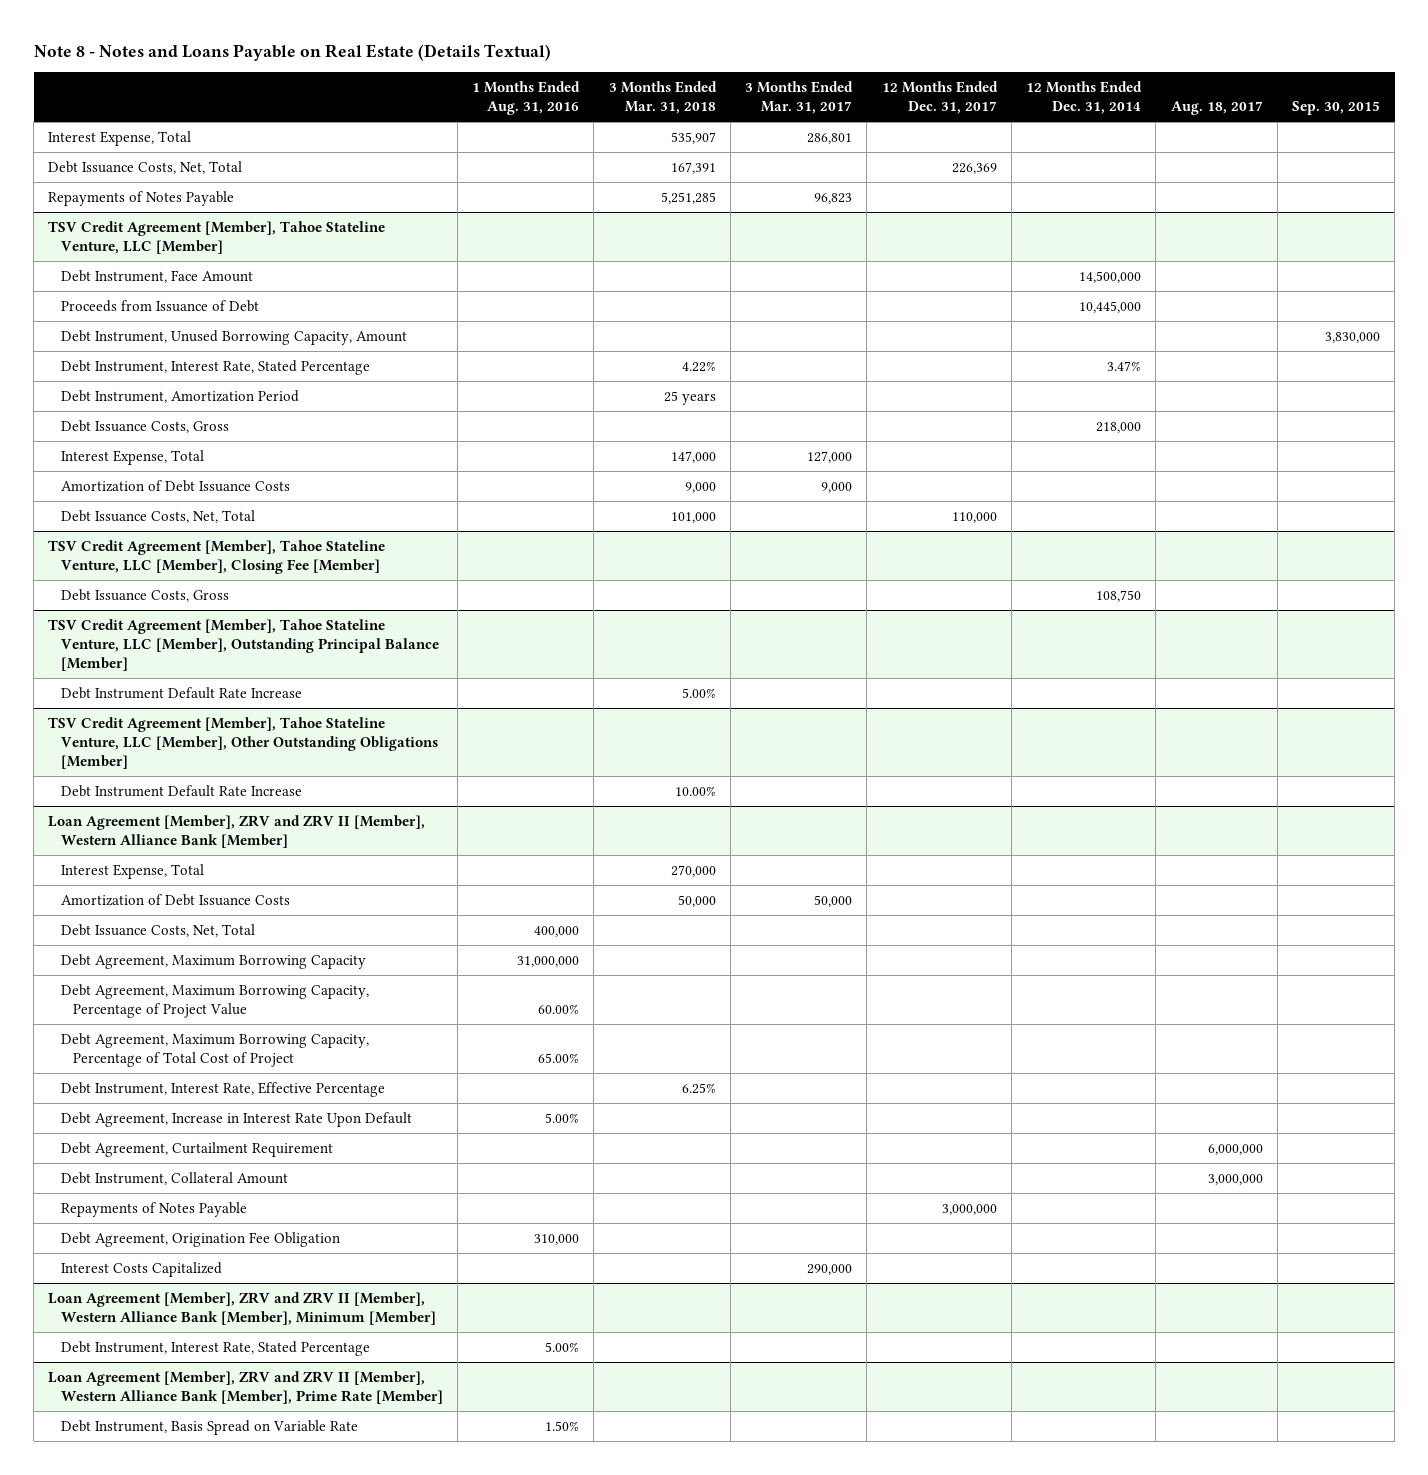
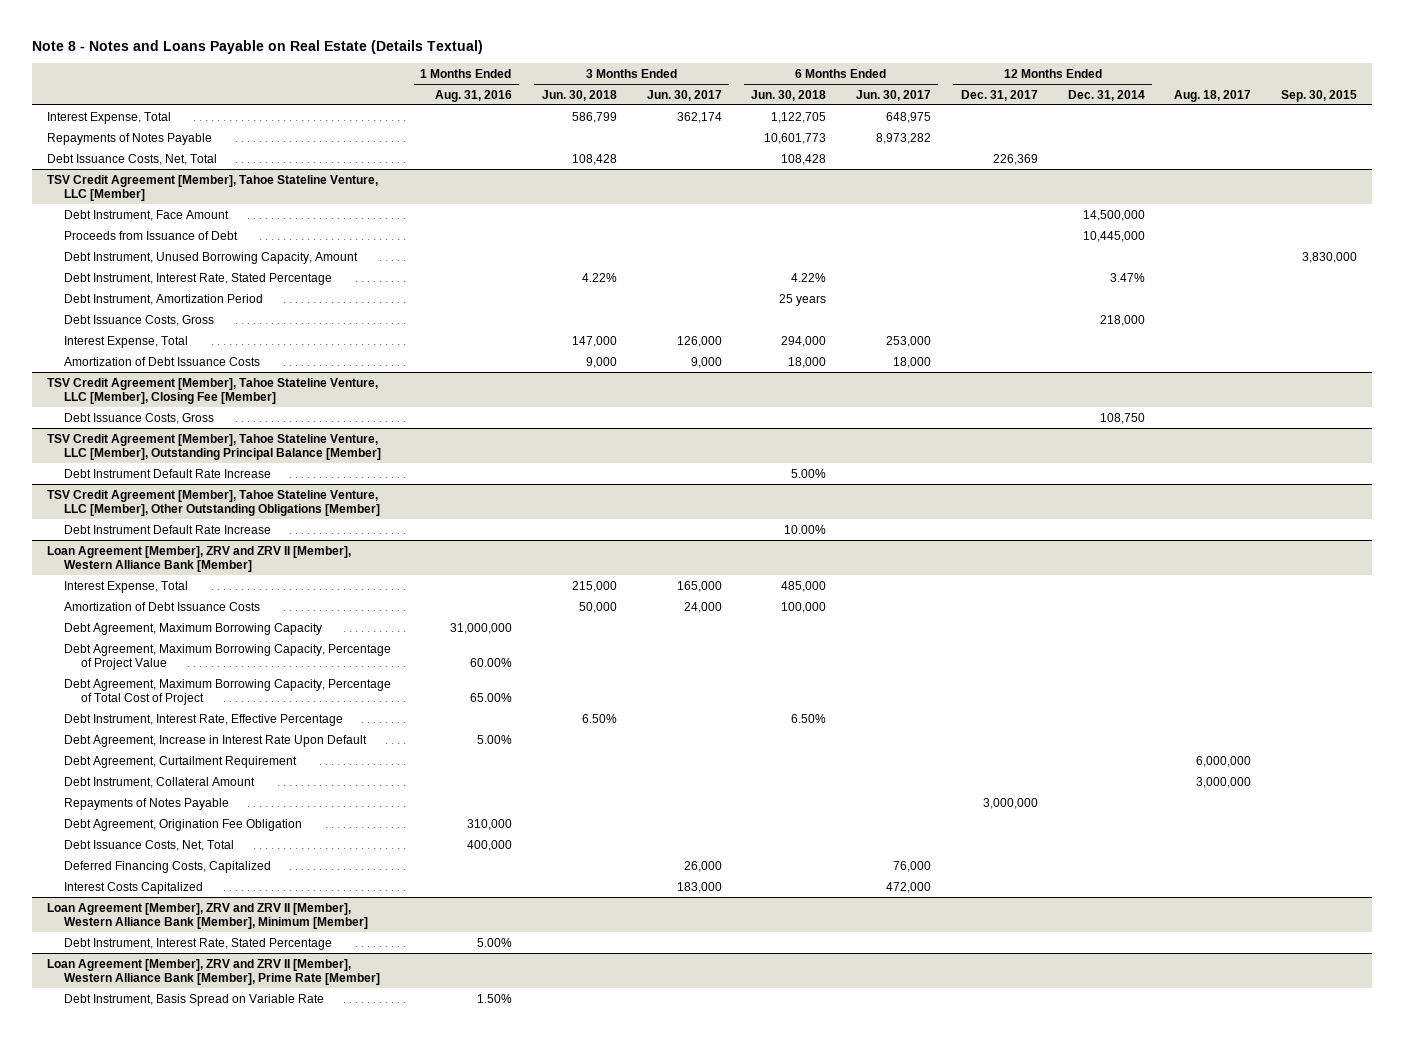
- | 1 Months Ended Aug. 31, 2016 | 3 Months Ended Mar. 31, 2018 | 3 Months Ended Mar. 31, 2017 | 12 Months Ended Dec. 31, 2017 | 12 Months Ended Dec. 31, 2014 | Aug. 18, 2017 | Sep. 30, 2015
+ | 1 Months Ended Aug. 31, 2016 | 3 Months Ended Jun. 30, 2018 | 3 Months Ended Jun. 30, 2017 | 6 Months Ended Jun. 30, 2018 | 6 Months Ended Jun. 30, 2017 | 12 Months Ended Dec. 31, 2017 | 12 Months Ended Dec. 31, 2014 | Aug. 18, 2017 | Sep. 30, 2015
moved down: Debt Issuance Costs, Net, Total | | 108,428 | | 108,428 | | 226,369 | | |
@ TSV Credit Agreement [Member], Tahoe Stateline Venture, LLC [Member]
- Debt Issuance Costs, Net, Total | | 101,000 | | 110,000 | | |
@ Loan Agreement [Member], ZRV and ZRV II [Member], Western Alliance Bank [Member]
moved down: Debt Issuance Costs, Net, Total | 400,000 | | | | | | | |
+ Deferred Financing Costs, Capitalized | | | 26,000 | | 76,000 | | | |

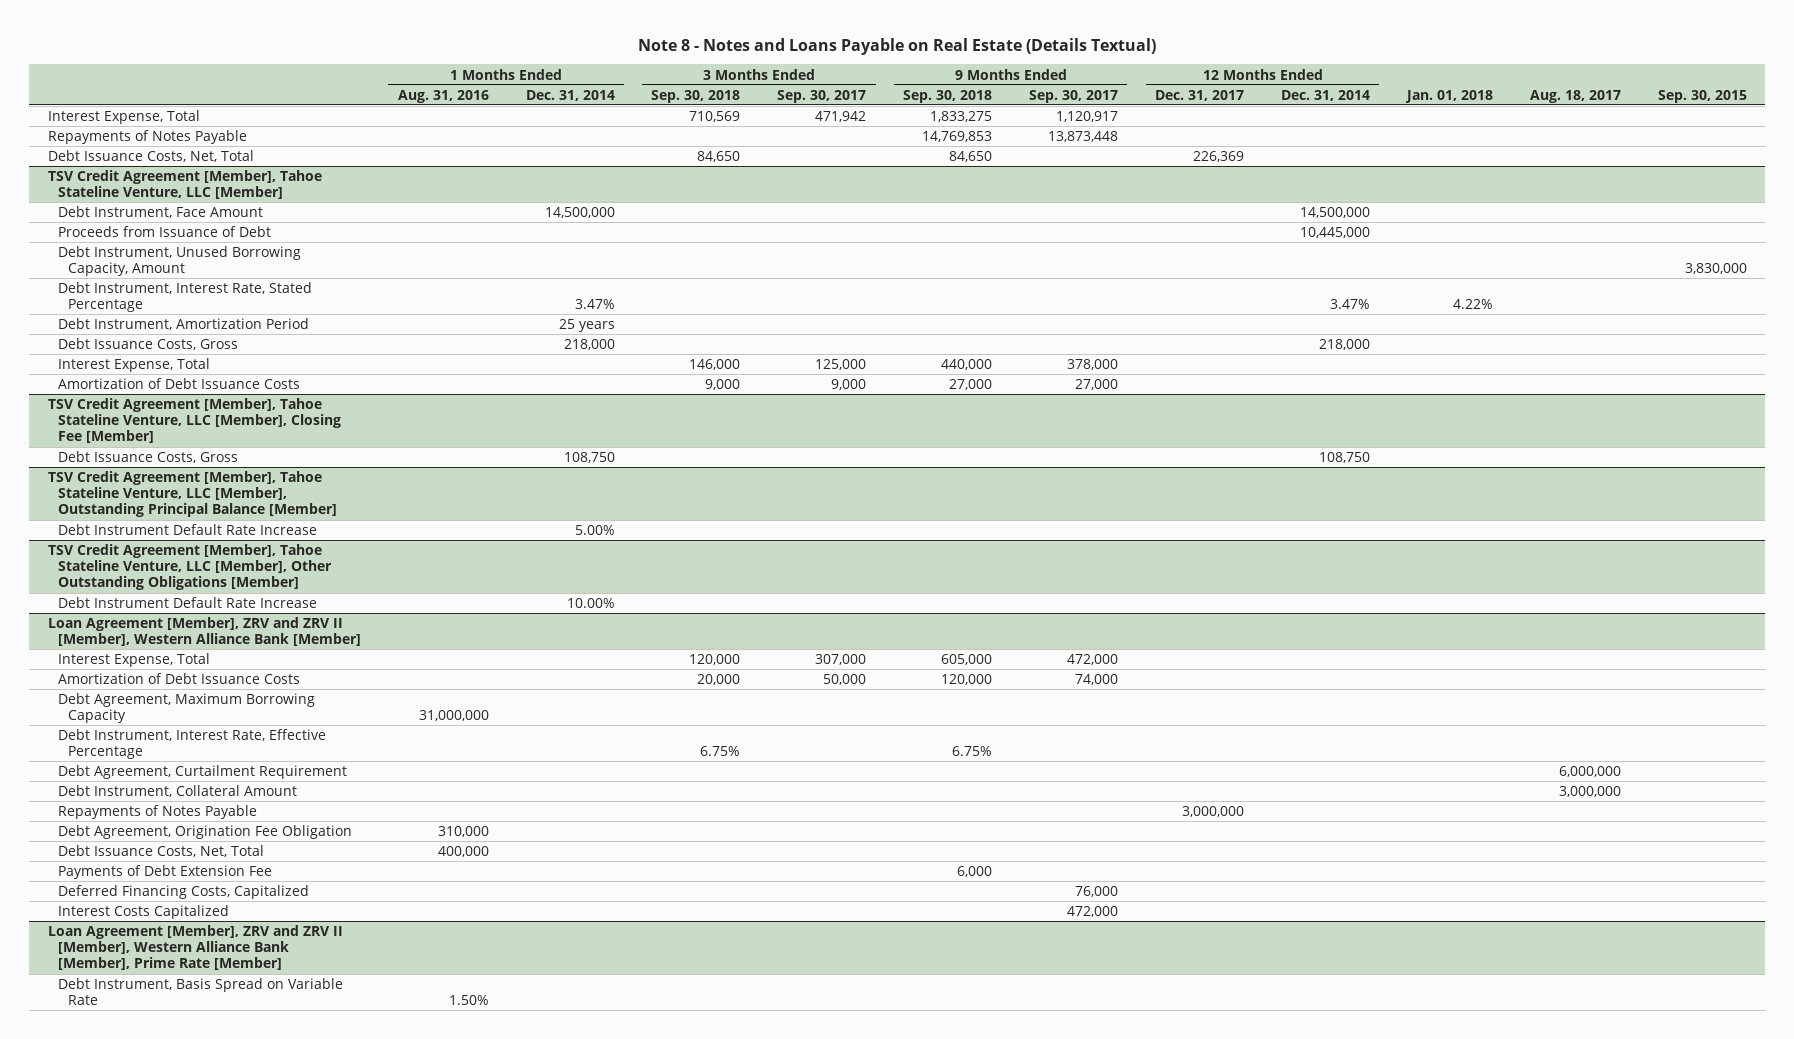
- | 1 Months Ended Aug. 31, 2016 | 3 Months Ended Jun. 30, 2018 | 3 Months Ended Jun. 30, 2017 | 6 Months Ended Jun. 30, 2018 | 6 Months Ended Jun. 30, 2017 | 12 Months Ended Dec. 31, 2017 | 12 Months Ended Dec. 31, 2014 | Aug. 18, 2017 | Sep. 30, 2015
+ | 1 Months Ended Aug. 31, 2016 | 1 Months Ended Dec. 31, 2014 | 3 Months Ended Sep. 30, 2018 | 3 Months Ended Sep. 30, 2017 | 9 Months Ended Sep. 30, 2018 | 9 Months Ended Sep. 30, 2017 | 12 Months Ended Dec. 31, 2017 | 12 Months Ended Dec. 31, 2014 | Jan. 01, 2018 | Aug. 18, 2017 | Sep. 30, 2015
@ Loan Agreement [Member], ZRV and ZRV II [Member], Western Alliance Bank [Member]
- Debt Agreement, Maximum Borrowing Capacity, Percentage of Project Value | 60.00% | | | | | | | |
- Debt Agreement, Maximum Borrowing Capacity, Percentage of Total Cost of Project | 65.00% | | | | | | | |
- Debt Agreement, Increase in Interest Rate Upon Default | 5.00% | | | | | | | |
+ Payments of Debt Extension Fee | | | | | 6,000 | | | | | |
- Loan Agreement [Member], ZRV and ZRV II [Member], Western Alliance Bank [Member], Minimum [Member]
- Debt Instrument, Interest Rate, Stated Percentage | 5.00% | | | | | | | |

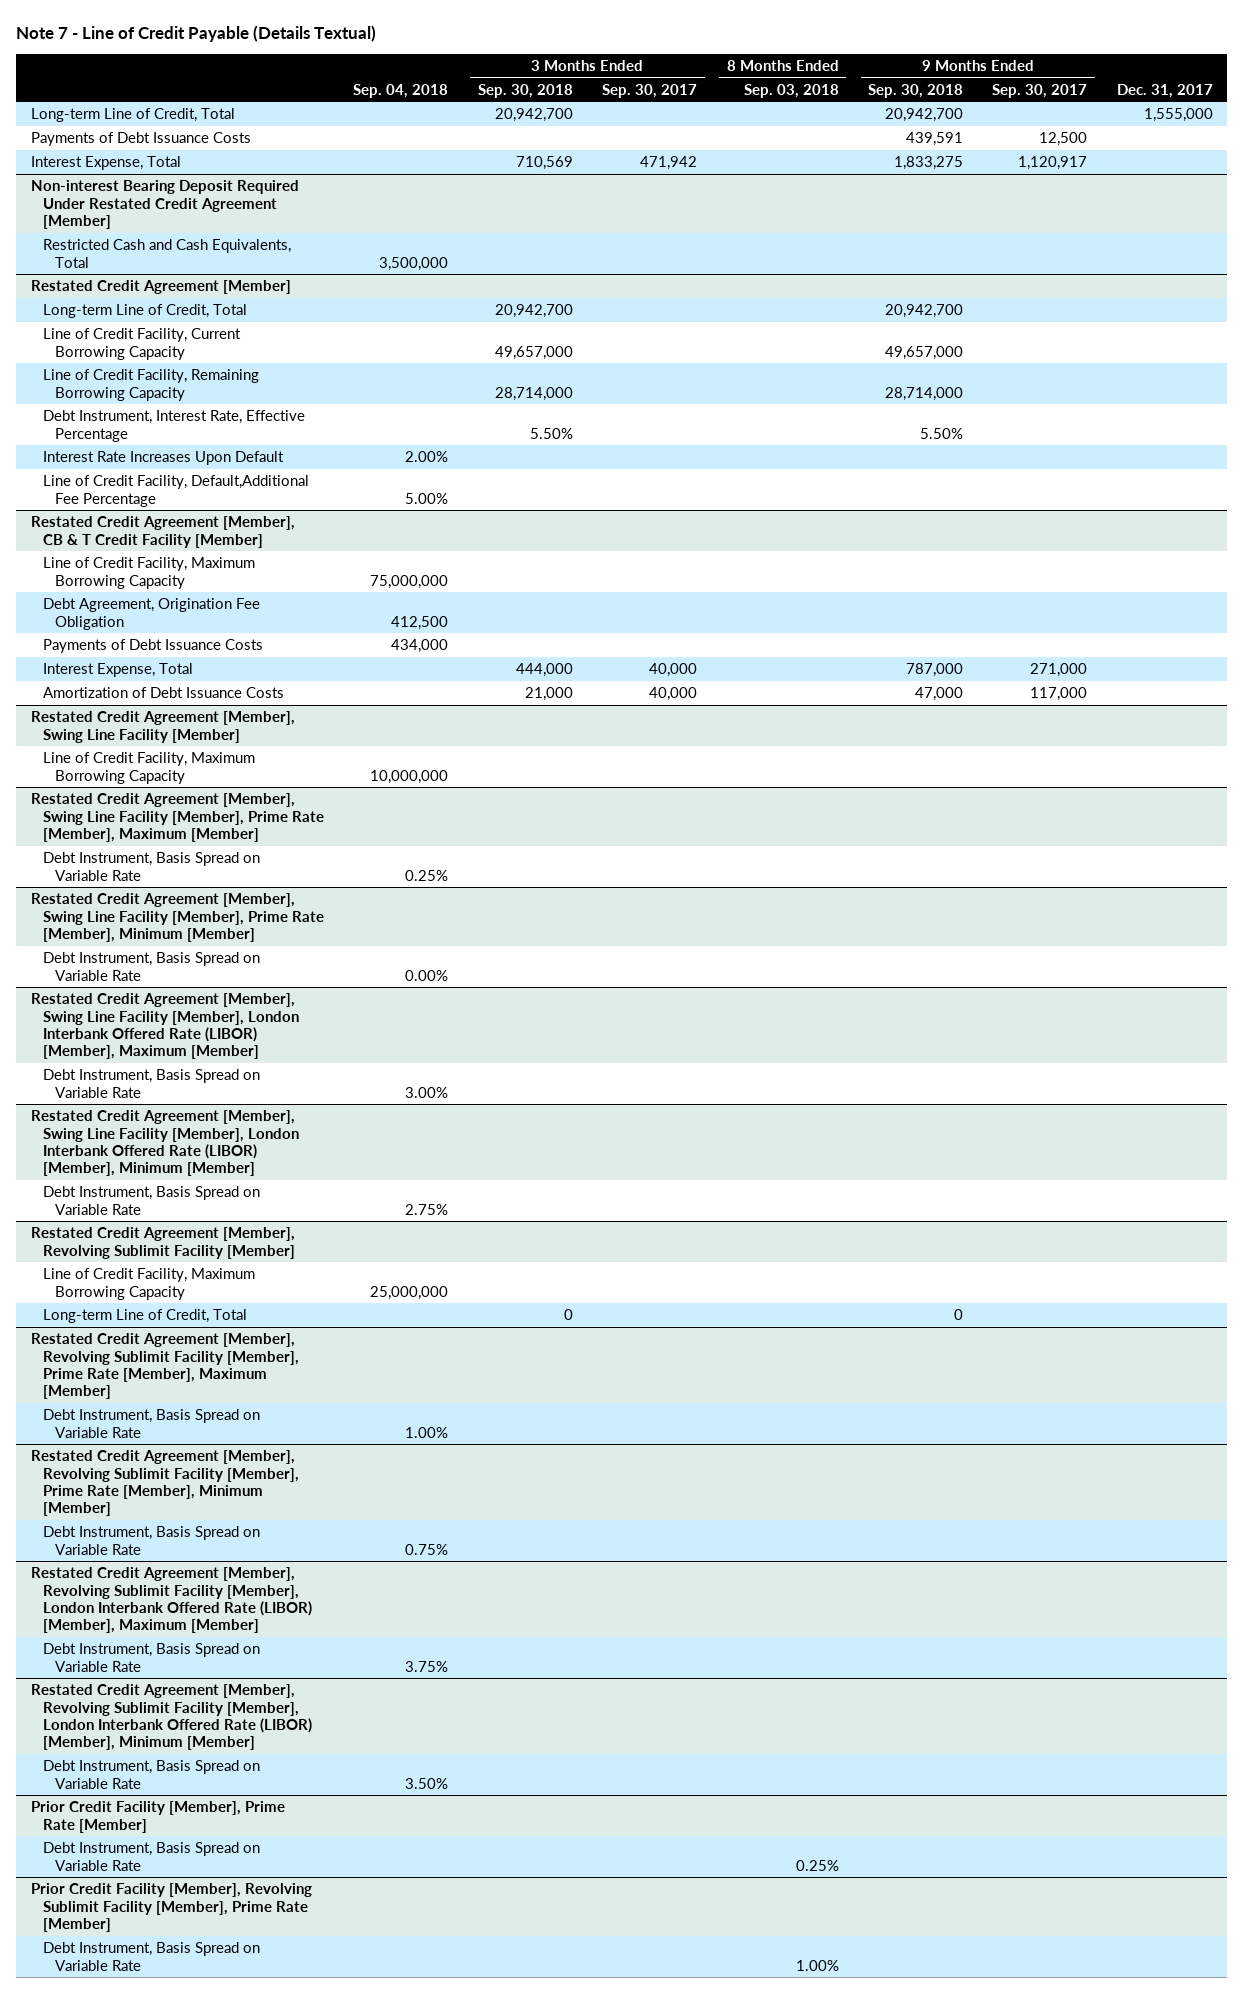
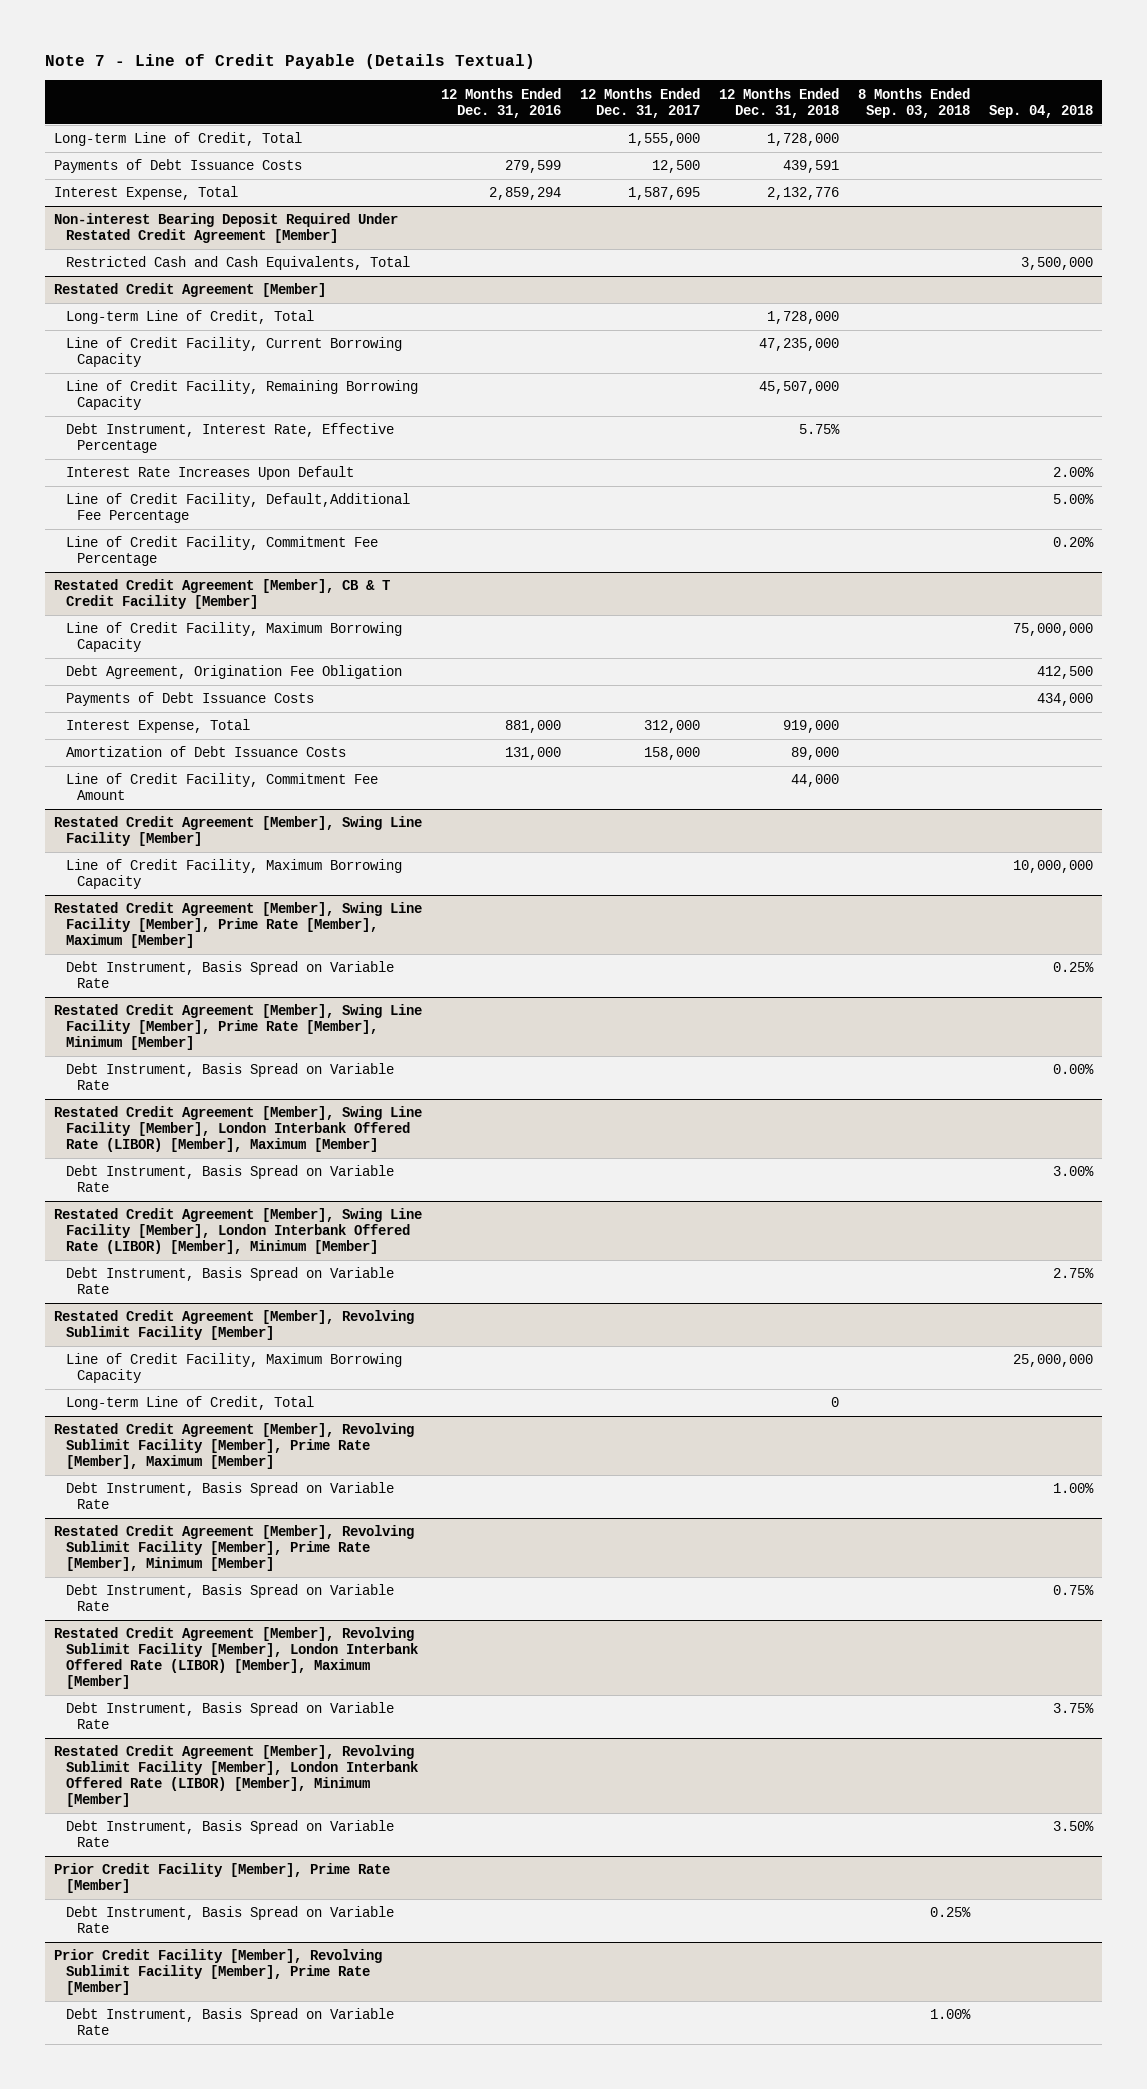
- | Sep. 04, 2018 | 3 Months Ended Sep. 30, 2018 | 3 Months Ended Sep. 30, 2017 | 8 Months Ended Sep. 03, 2018 | 9 Months Ended Sep. 30, 2018 | 9 Months Ended Sep. 30, 2017 | Dec. 31, 2017
+ | 12 Months Ended Dec. 31, 2016 | 12 Months Ended Dec. 31, 2017 | 12 Months Ended Dec. 31, 2018 | 8 Months Ended Sep. 03, 2018 | Sep. 04, 2018
@ Restated Credit Agreement [Member]
+ Line of Credit Facility, Commitment Fee Percentage | | | | | 0.20%
@ Restated Credit Agreement [Member], CB & T Credit Facility [Member]
+ Line of Credit Facility, Commitment Fee Amount | | | 44,000 | |

